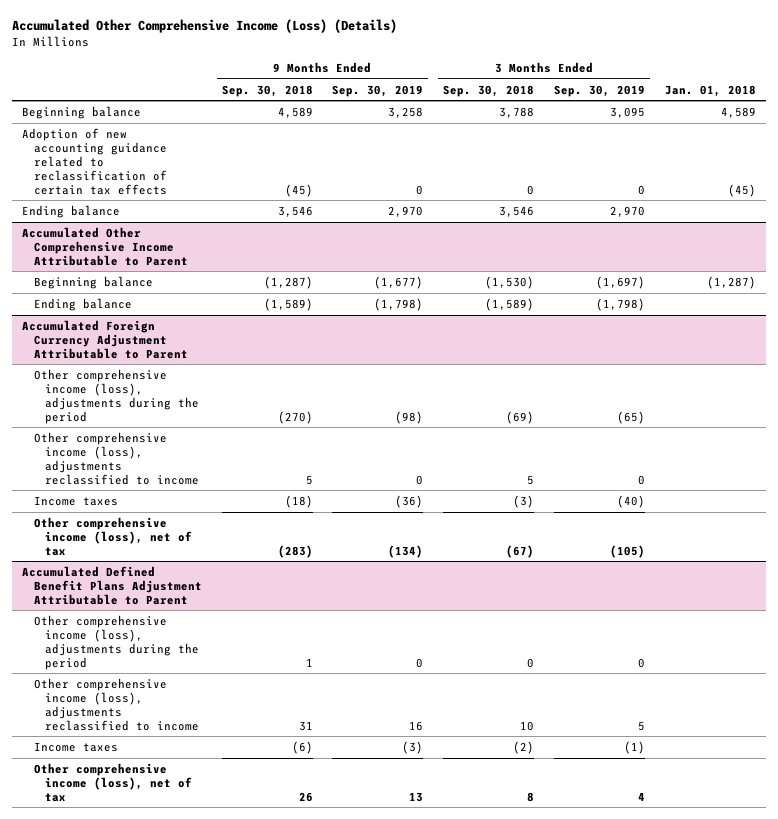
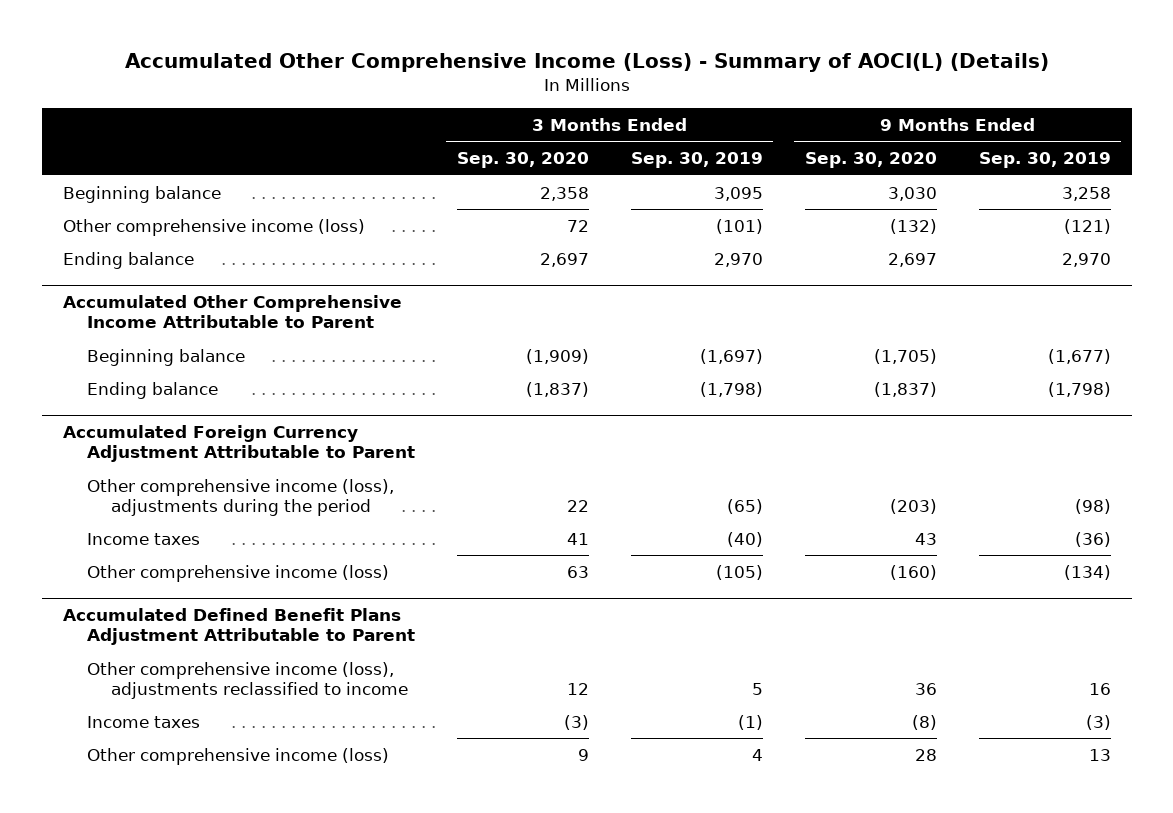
- Accumulated Other Comprehensive Income (Loss) (Details)
+ Accumulated Other Comprehensive Income (Loss) - Summary of AOCI(L) (Details)
- | 9 Months Ended Sep. 30, 2018 | 9 Months Ended Sep. 30, 2019 | 3 Months Ended Sep. 30, 2018 | 3 Months Ended Sep. 30, 2019 | Jan. 01, 2018
+ | 3 Months Ended Sep. 30, 2020 | 3 Months Ended Sep. 30, 2019 | 9 Months Ended Sep. 30, 2020 | 9 Months Ended Sep. 30, 2019
- Adoption of new accounting guidance related to reclassification of certain tax effects | (45) | 0 | 0 | 0 | (45)
+ Other comprehensive income (loss) | 72 | (101) | (132) | (121)
@ Accumulated Foreign Currency Adjustment Attributable to Parent
- Other comprehensive income (loss), adjustments reclassified to income | 5 | 0 | 5 | 0 |
- Other comprehensive income (loss), net of tax | (283) | (134) | (67) | (105) |
+ Other comprehensive income (loss) | 63 | (105) | (160) | (134)
@ Accumulated Defined Benefit Plans Adjustment Attributable to Parent
- Other comprehensive income (loss), adjustments during the period | 1 | 0 | 0 | 0 |
- Other comprehensive income (loss), net of tax | 26 | 13 | 8 | 4 |
+ Other comprehensive income (loss) | 9 | 4 | 28 | 13

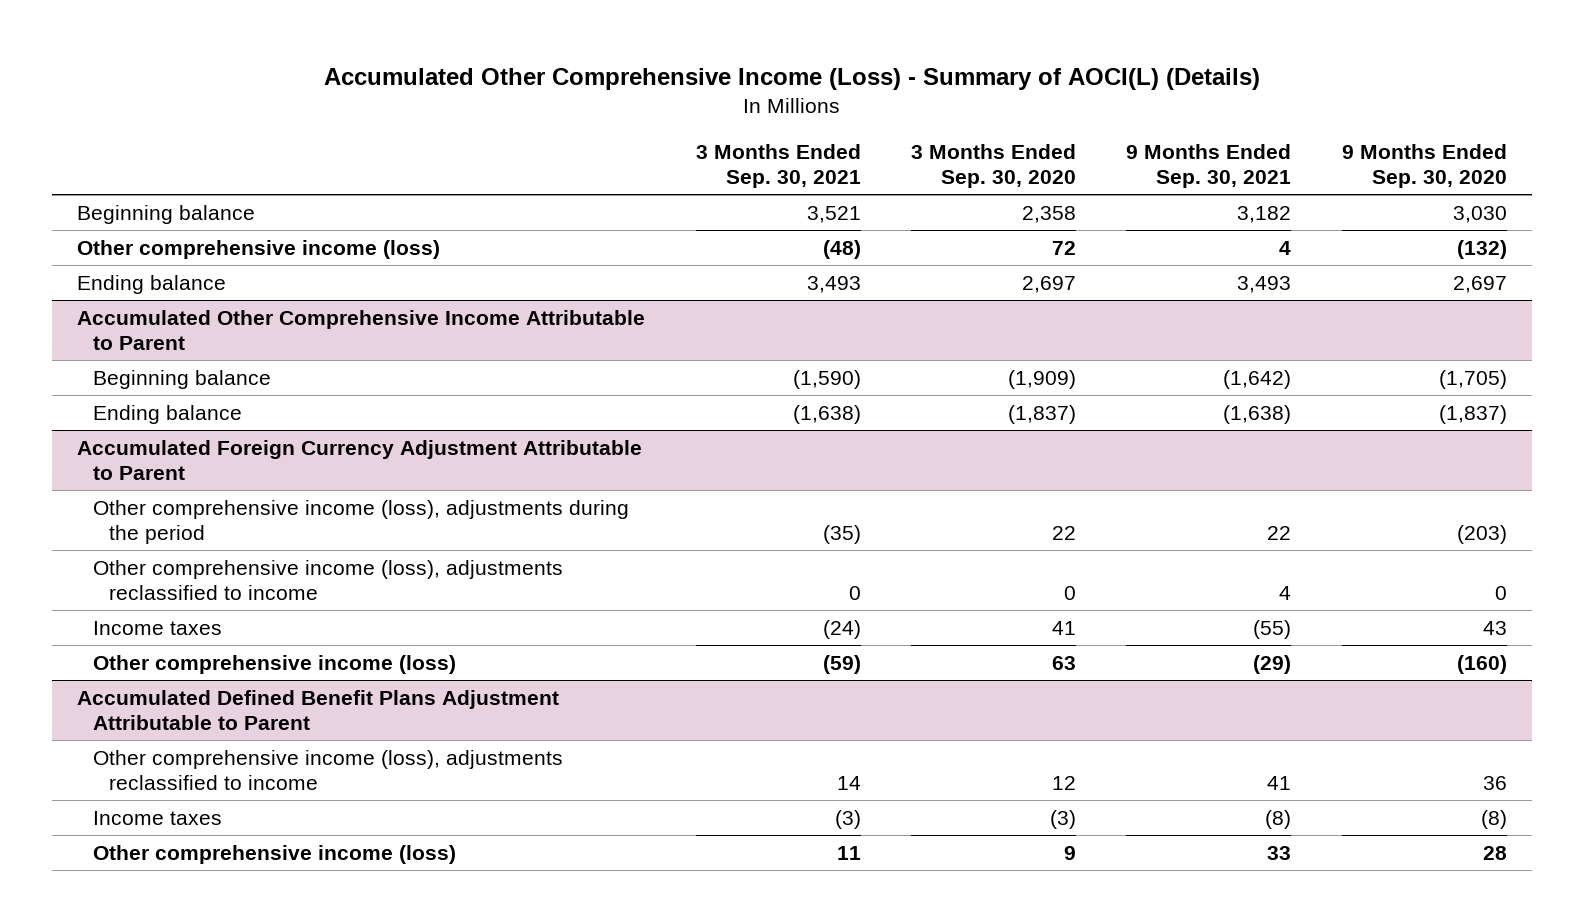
- | 3 Months Ended Sep. 30, 2020 | 3 Months Ended Sep. 30, 2019 | 9 Months Ended Sep. 30, 2020 | 9 Months Ended Sep. 30, 2019
+ | 3 Months Ended Sep. 30, 2021 | 3 Months Ended Sep. 30, 2020 | 9 Months Ended Sep. 30, 2021 | 9 Months Ended Sep. 30, 2020
@ Accumulated Foreign Currency Adjustment Attributable to Parent
+ Other comprehensive income (loss), adjustments reclassified to income | 0 | 0 | 4 | 0

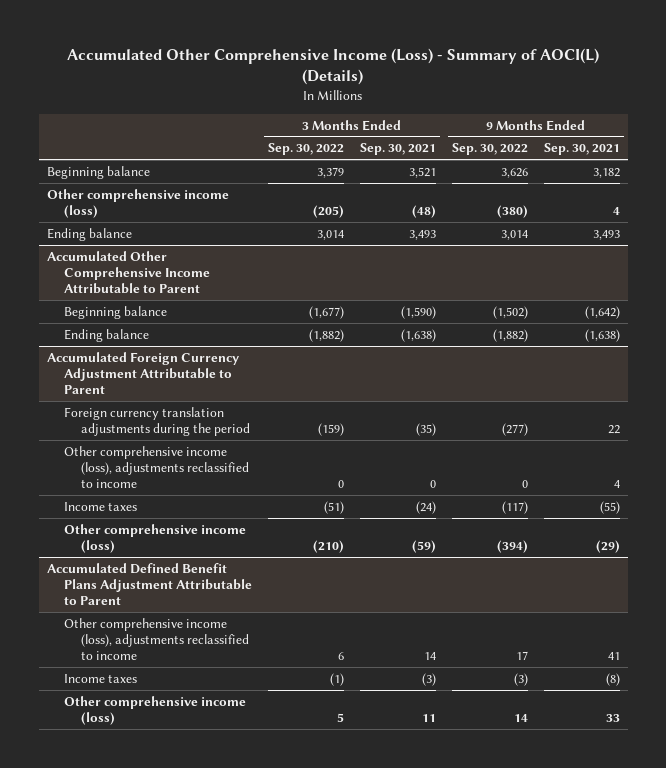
- | 3 Months Ended Sep. 30, 2021 | 3 Months Ended Sep. 30, 2020 | 9 Months Ended Sep. 30, 2021 | 9 Months Ended Sep. 30, 2020
+ | 3 Months Ended Sep. 30, 2022 | 3 Months Ended Sep. 30, 2021 | 9 Months Ended Sep. 30, 2022 | 9 Months Ended Sep. 30, 2021
@ Accumulated Foreign Currency Adjustment Attributable to Parent
- Other comprehensive income (loss), adjustments during the period | (35) | 22 | 22 | (203)
+ Foreign currency translation adjustments during the period | (159) | (35) | (277) | 22

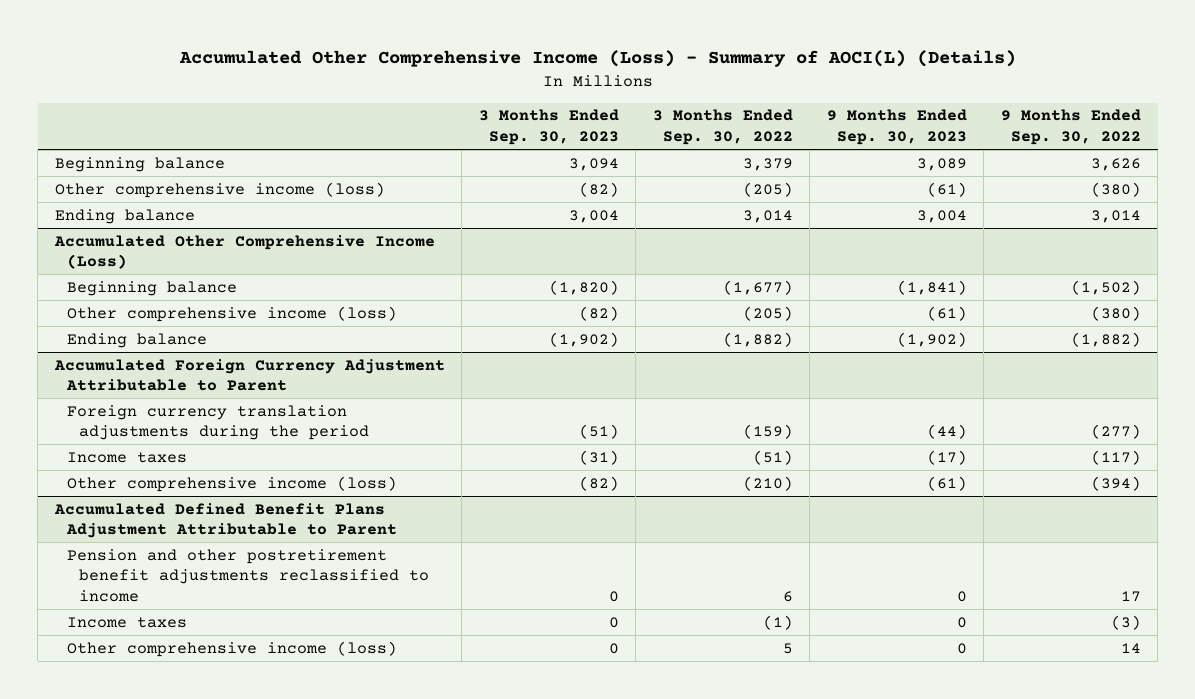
- | 3 Months Ended Sep. 30, 2022 | 3 Months Ended Sep. 30, 2021 | 9 Months Ended Sep. 30, 2022 | 9 Months Ended Sep. 30, 2021
+ | 3 Months Ended Sep. 30, 2023 | 3 Months Ended Sep. 30, 2022 | 9 Months Ended Sep. 30, 2023 | 9 Months Ended Sep. 30, 2022
- Accumulated Other Comprehensive Income Attributable to Parent
+ Accumulated Other Comprehensive Income (Loss)
+ Other comprehensive income (loss) | (82) | (205) | (61) | (380)
@ Accumulated Foreign Currency Adjustment Attributable to Parent
- Other comprehensive income (loss), adjustments reclassified to income | 0 | 0 | 0 | 4
@ Accumulated Defined Benefit Plans Adjustment Attributable to Parent
- Other comprehensive income (loss), adjustments reclassified to income | 6 | 14 | 17 | 41
+ Pension and other postretirement benefit adjustments reclassified to income | 0 | 6 | 0 | 17

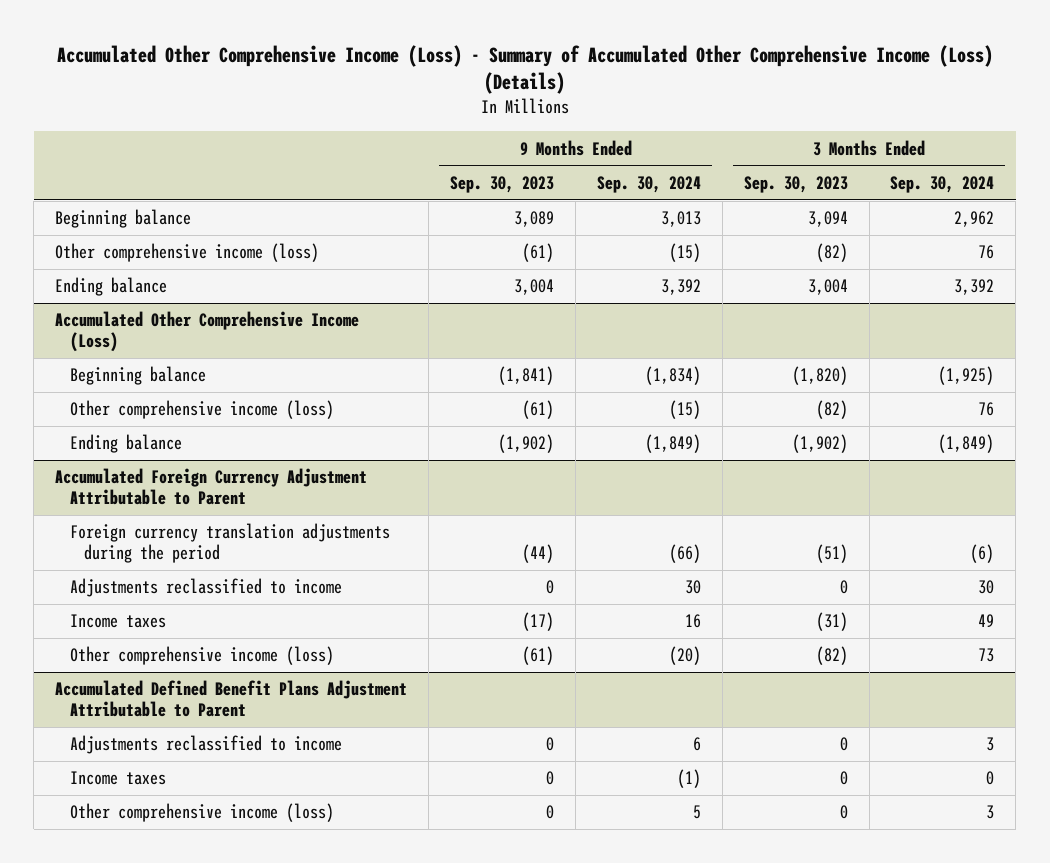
- Accumulated Other Comprehensive Income (Loss) - Summary of AOCI(L) (Details)
+ Accumulated Other Comprehensive Income (Loss) - Summary of Accumulated Other Comprehensive Income (Loss) (Details)
- | 3 Months Ended Sep. 30, 2023 | 3 Months Ended Sep. 30, 2022 | 9 Months Ended Sep. 30, 2023 | 9 Months Ended Sep. 30, 2022
+ | 9 Months Ended Sep. 30, 2023 | 9 Months Ended Sep. 30, 2024 | 3 Months Ended Sep. 30, 2023 | 3 Months Ended Sep. 30, 2024
@ Accumulated Foreign Currency Adjustment Attributable to Parent
+ Adjustments reclassified to income | 0 | 30 | 0 | 30
@ Accumulated Defined Benefit Plans Adjustment Attributable to Parent
- Pension and other postretirement benefit adjustments reclassified to income | 0 | 6 | 0 | 17
+ Adjustments reclassified to income | 0 | 6 | 0 | 3

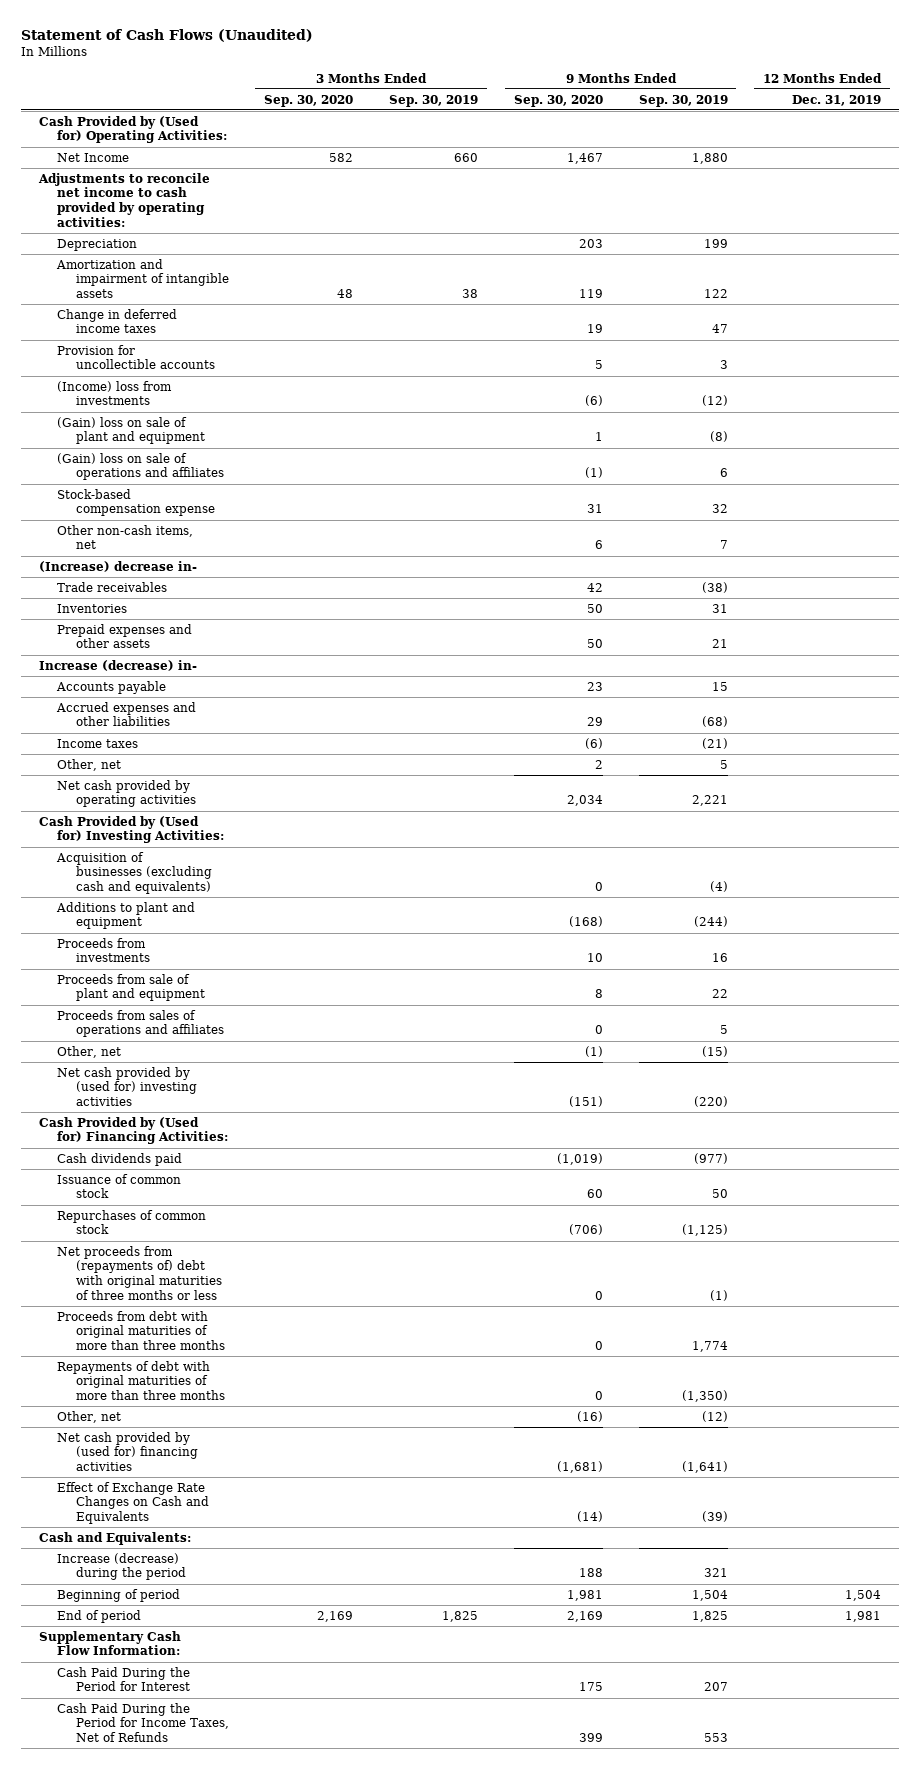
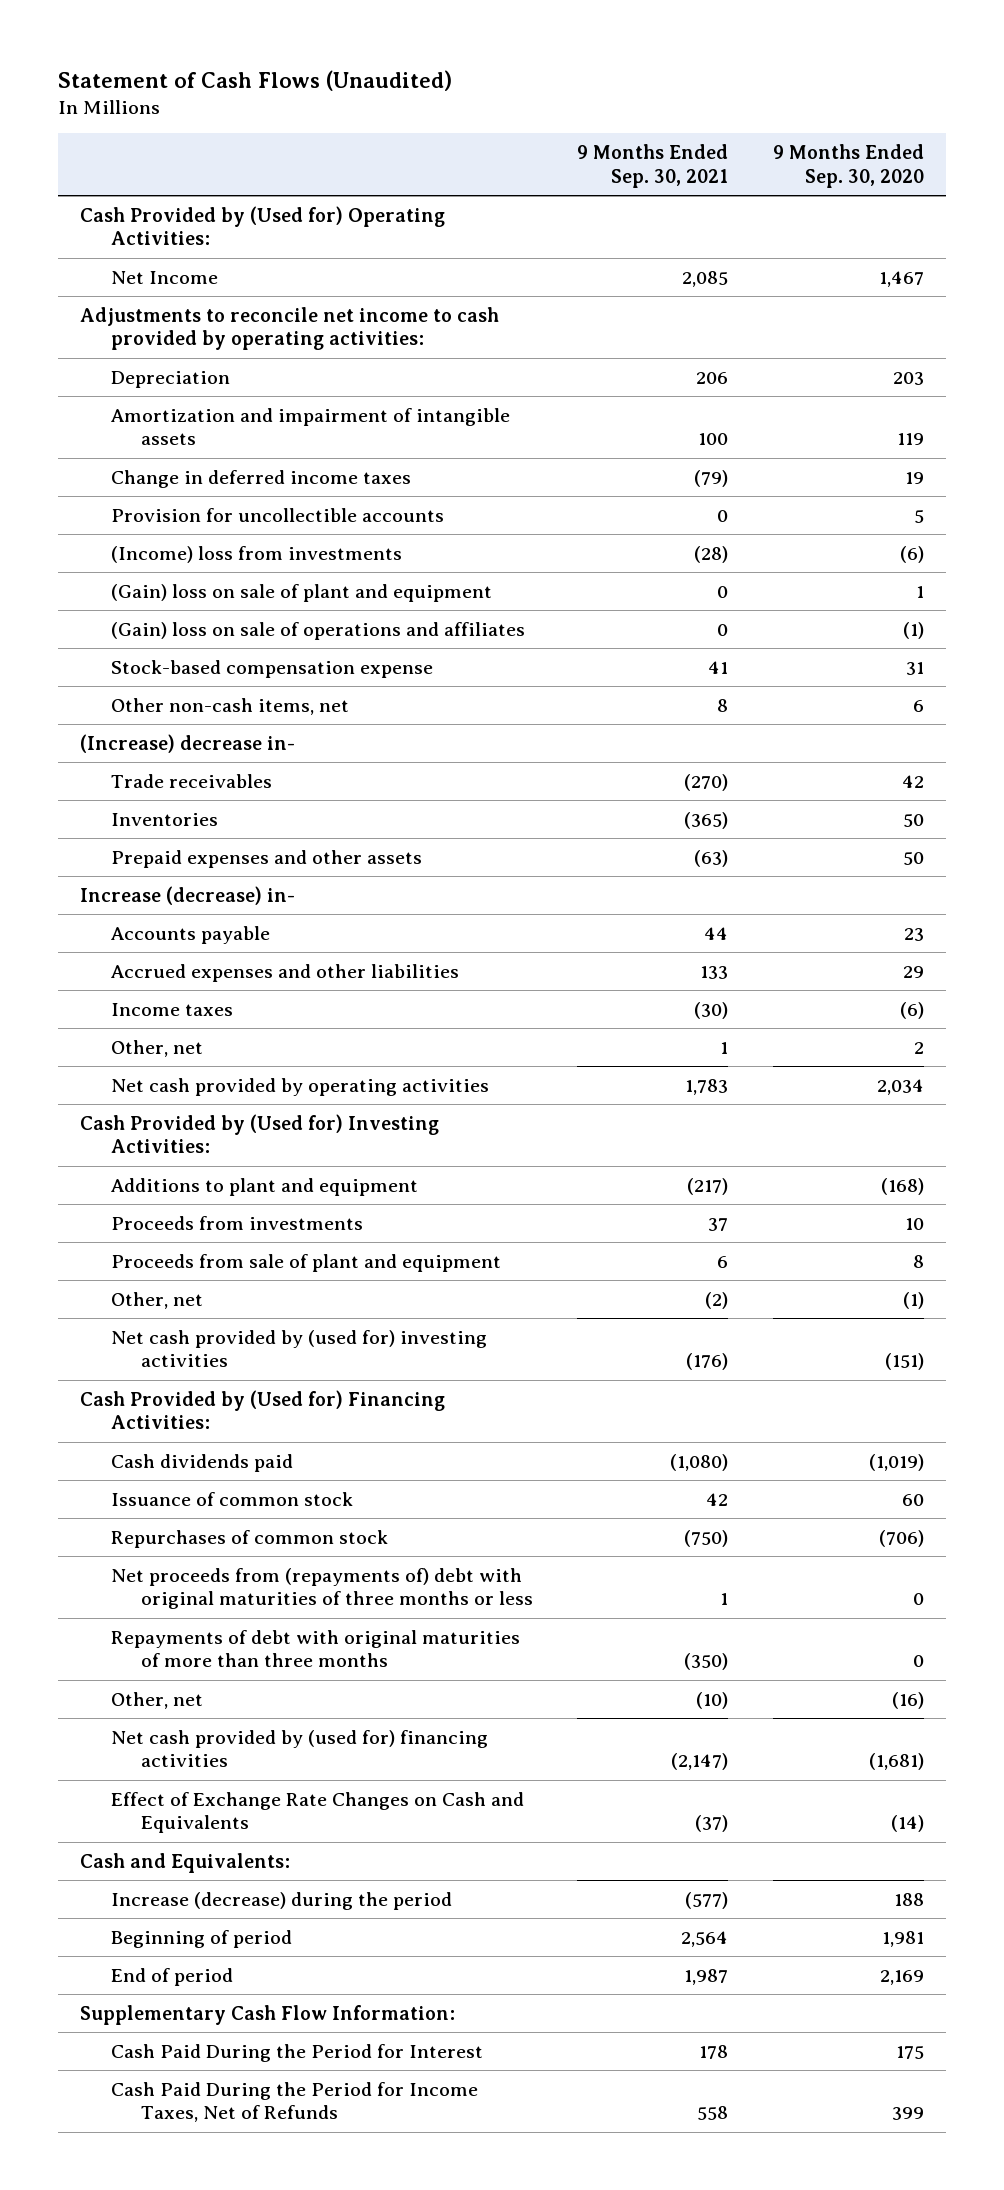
- | 3 Months Ended Sep. 30, 2020 | 3 Months Ended Sep. 30, 2019 | 9 Months Ended Sep. 30, 2020 | 9 Months Ended Sep. 30, 2019 | 12 Months Ended Dec. 31, 2019
+ | 9 Months Ended Sep. 30, 2021 | 9 Months Ended Sep. 30, 2020
- Acquisition of businesses (excluding cash and equivalents) | | | 0 | (4) |
- Proceeds from sales of operations and affiliates | | | 0 | 5 |
- Proceeds from debt with original maturities of more than three months | | | 0 | 1,774 |

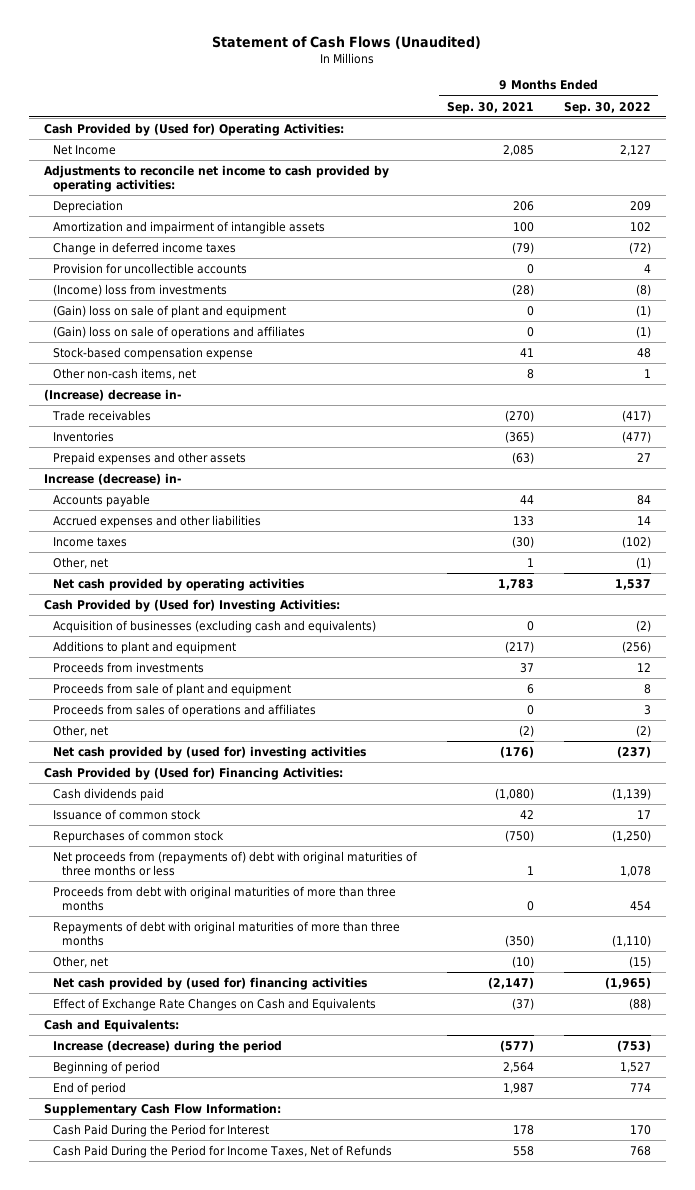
- | 9 Months Ended Sep. 30, 2021 | 9 Months Ended Sep. 30, 2020
+ | 9 Months Ended Sep. 30, 2021 | 9 Months Ended Sep. 30, 2022
+ Acquisition of businesses (excluding cash and equivalents) | 0 | (2)
+ Proceeds from sales of operations and affiliates | 0 | 3
+ Proceeds from debt with original maturities of more than three months | 0 | 454

